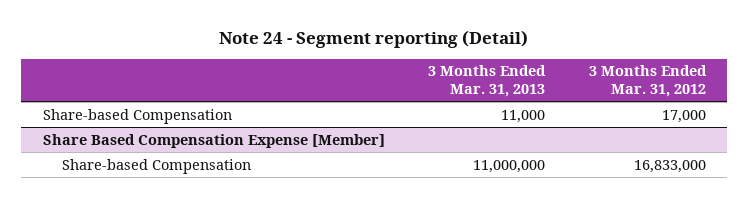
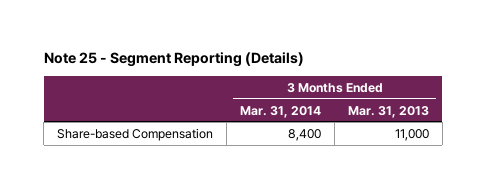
- Note 24 - Segment reporting (Detail)
+ Note 25 - Segment Reporting (Details)
- | 3 Months Ended Mar. 31, 2013 | 3 Months Ended Mar. 31, 2012
+ | 3 Months Ended Mar. 31, 2014 | 3 Months Ended Mar. 31, 2013
- Share Based Compensation Expense [Member]
- Share-based Compensation | 11,000,000 | 16,833,000

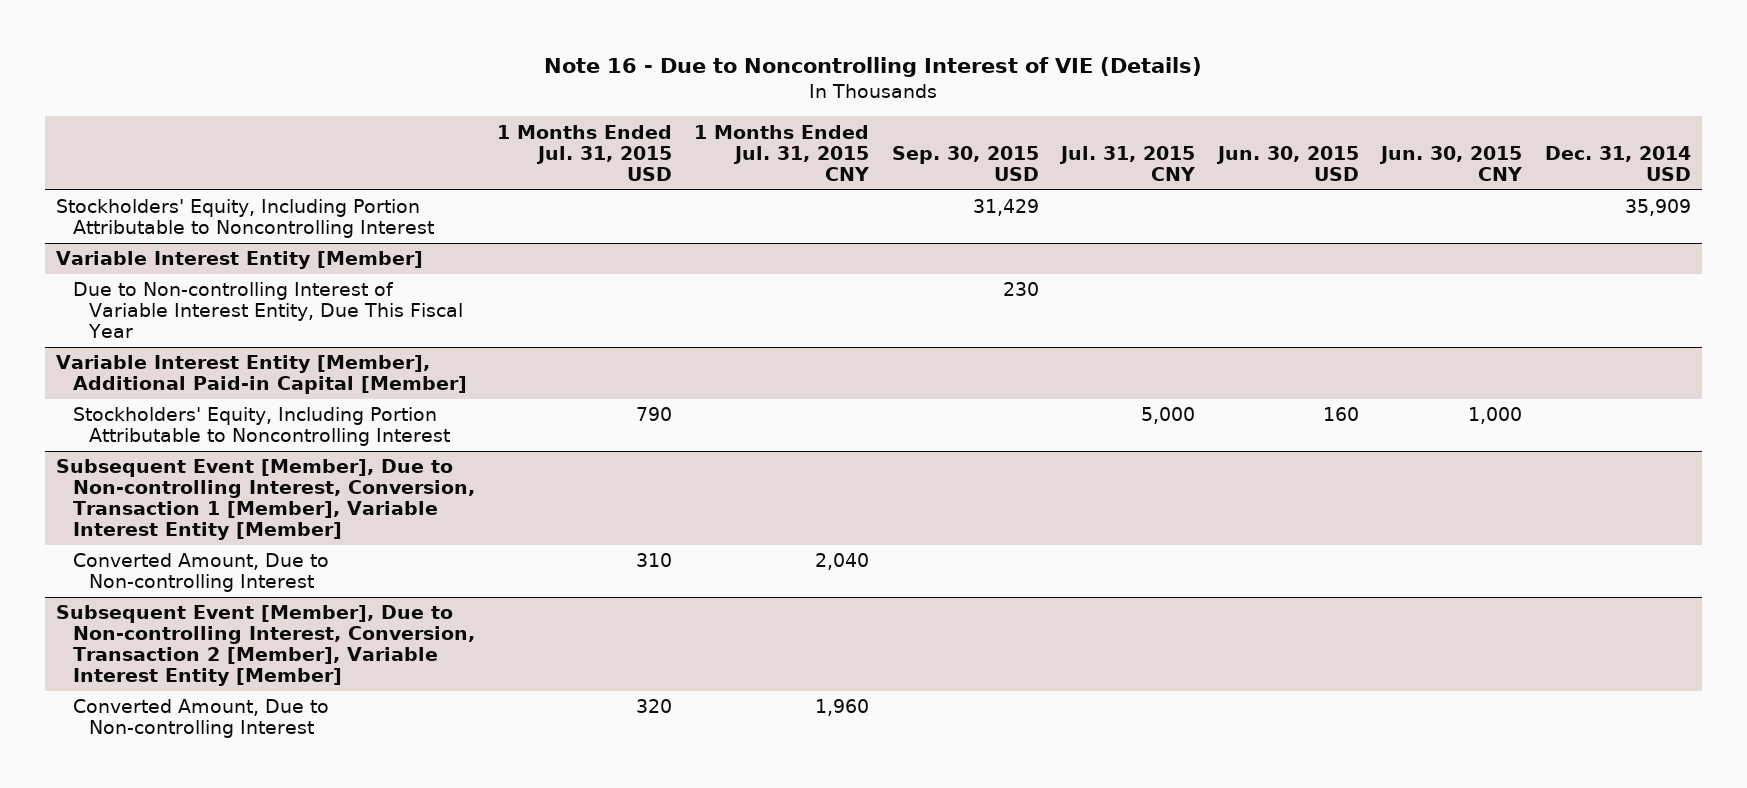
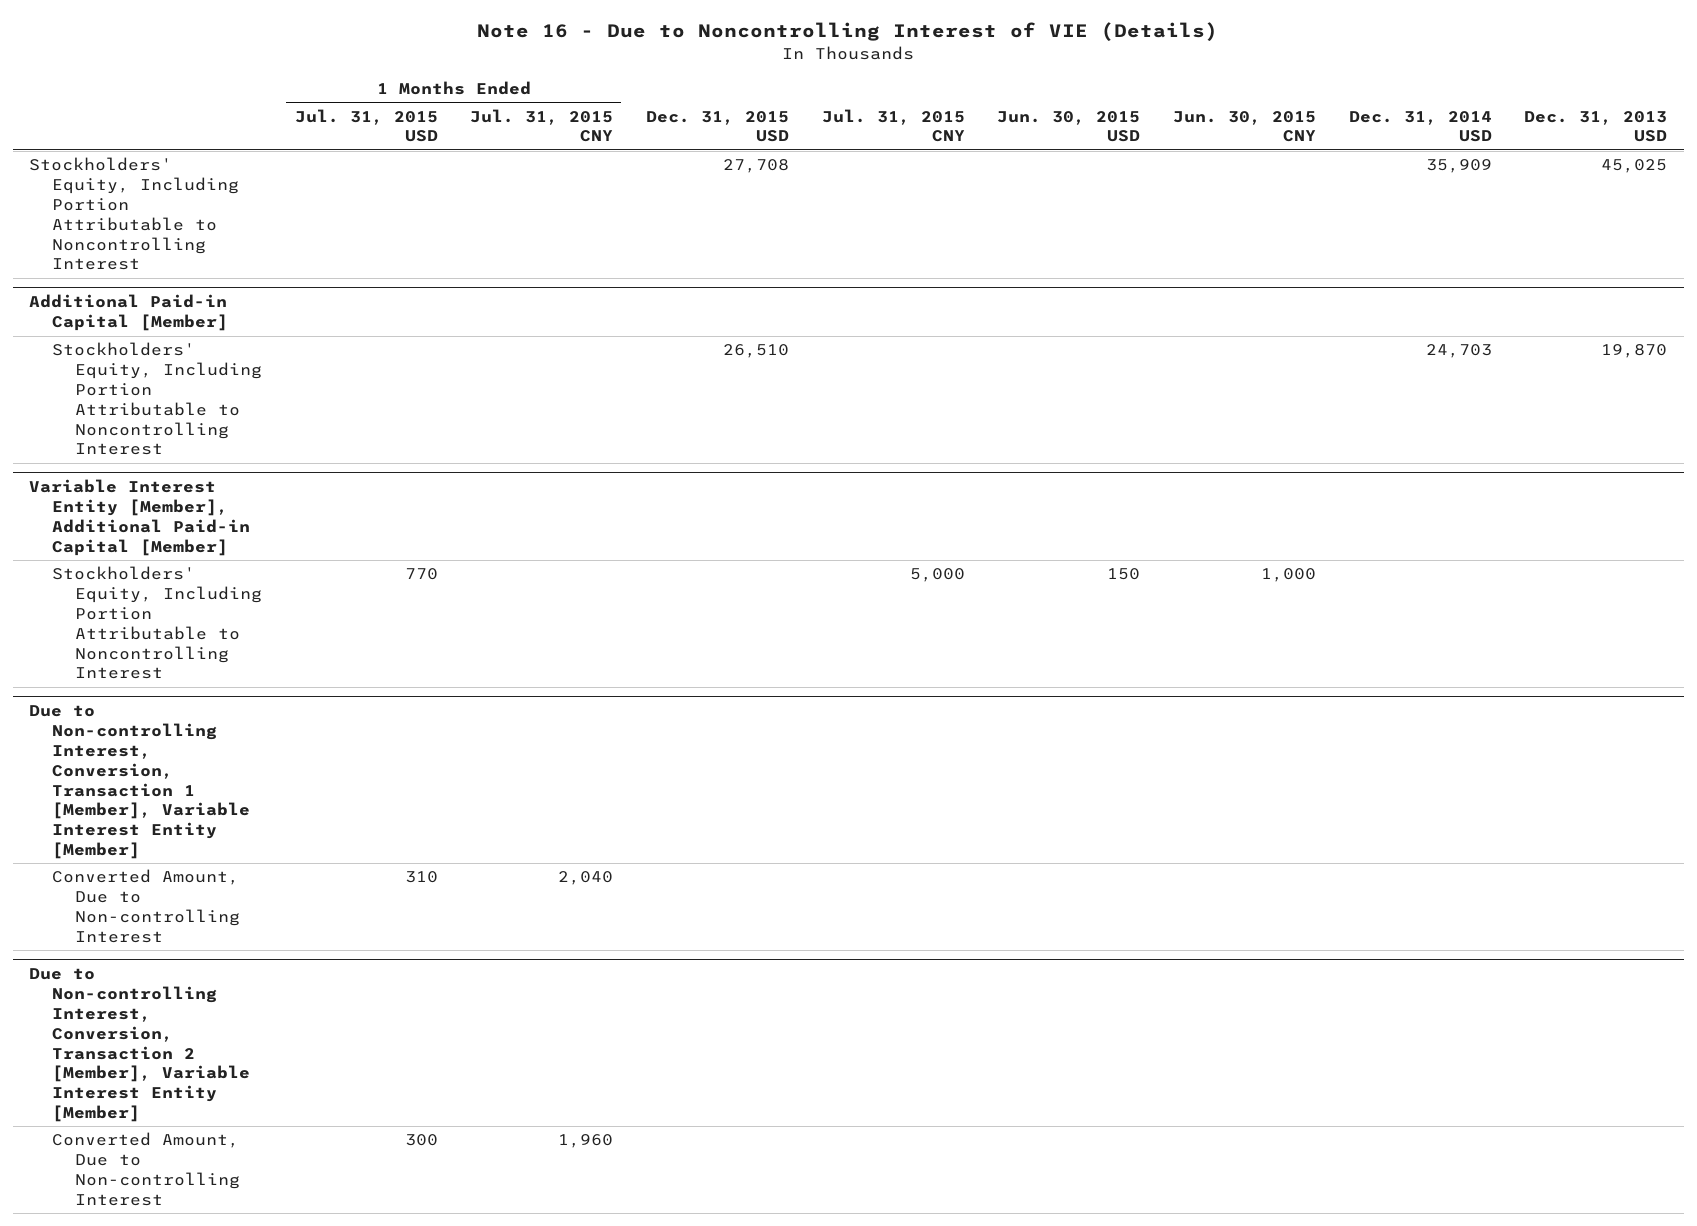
- | 1 Months Ended Jul. 31, 2015 USD | 1 Months Ended Jul. 31, 2015 CNY | Sep. 30, 2015 USD | Jul. 31, 2015 CNY | Jun. 30, 2015 USD | Jun. 30, 2015 CNY | Dec. 31, 2014 USD
+ | 1 Months Ended Jul. 31, 2015 USD | 1 Months Ended Jul. 31, 2015 CNY | Dec. 31, 2015 USD | Jul. 31, 2015 CNY | Jun. 30, 2015 USD | Jun. 30, 2015 CNY | Dec. 31, 2014 USD | Dec. 31, 2013 USD
- Variable Interest Entity [Member]
- Due to Non-controlling Interest of Variable Interest Entity, Due This Fiscal Year | | | 230 | | | |
+ Additional Paid-in Capital [Member]
+ Stockholders' Equity, Including Portion Attributable to Noncontrolling Interest | | | 26,510 | | | | 24,703 | 19,870
@ Variable Interest Entity [Member], Additional Paid-in Capital [Member]
- Stockholders' Equity, Including Portion Attributable to Noncontrolling Interest | 790 | | | 5,000 | 160 | 1,000 |
- Subsequent Event [Member], Due to Non-controlling Interest, Conversion, Transaction 1 [Member], Variable Interest Entity [Member]
@ Variable Interest Entity [Member], Additional Paid-in Capital [Member]
+ Stockholders' Equity, Including Portion Attributable to Noncontrolling Interest | 770 | | | 5,000 | 150 | 1,000 | |
+ Due to Non-controlling Interest, Conversion, Transaction 1 [Member], Variable Interest Entity [Member]
- Subsequent Event [Member], Due to Non-controlling Interest, Conversion, Transaction 2 [Member], Variable Interest Entity [Member]
- Converted Amount, Due to Non-controlling Interest | 320 | 1,960 | | | | |
+ Due to Non-controlling Interest, Conversion, Transaction 2 [Member], Variable Interest Entity [Member]
+ Converted Amount, Due to Non-controlling Interest | 300 | 1,960 | | | | | |

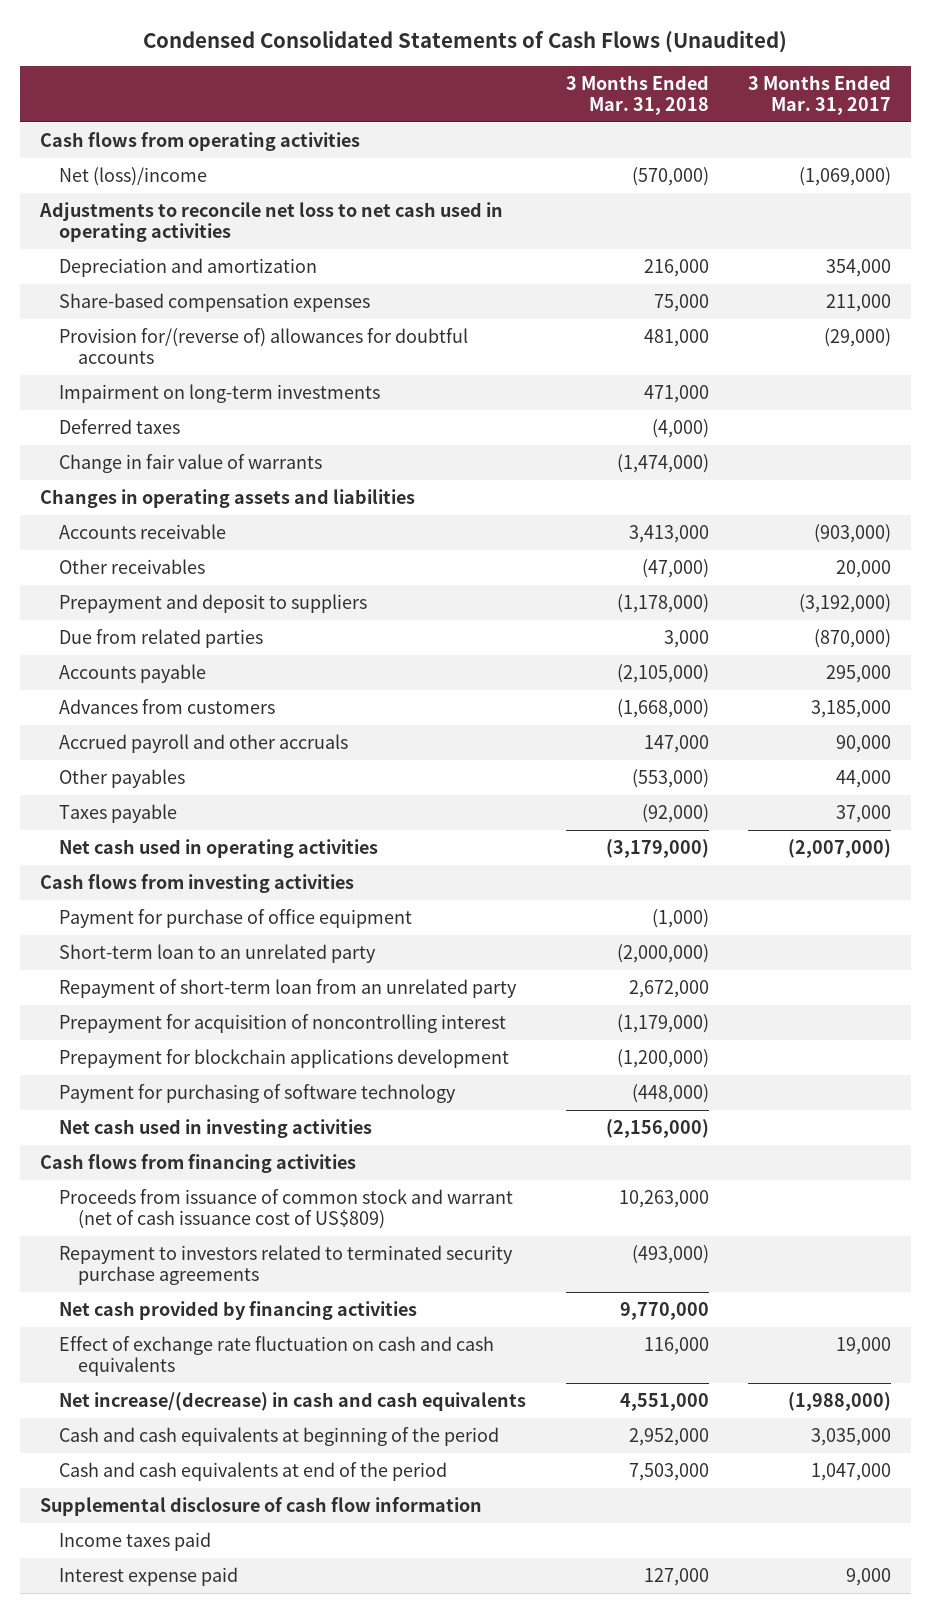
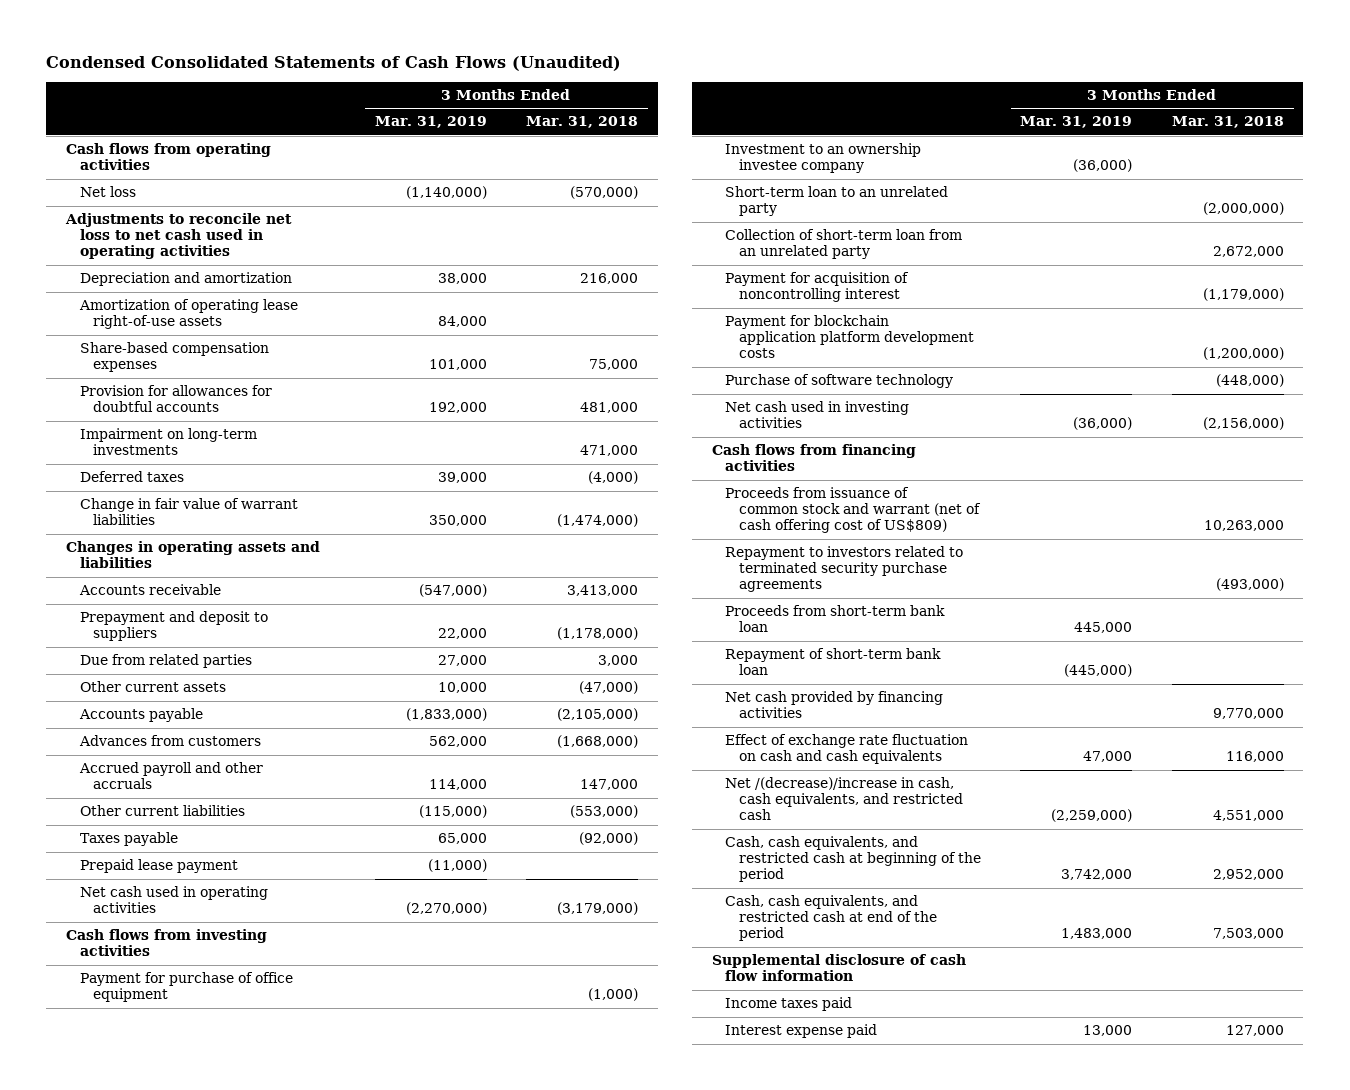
- | 3 Months Ended Mar. 31, 2018 | 3 Months Ended Mar. 31, 2017
+ | 3 Months Ended Mar. 31, 2019 | 3 Months Ended Mar. 31, 2018
- Net (loss)/income | (570,000) | (1,069,000)
+ Net loss | (1,140,000) | (570,000)
+ Amortization of operating lease right-of-use assets | 84,000 |
- Provision for/(reverse of) allowances for doubtful accounts | 481,000 | (29,000)
+ Provision for allowances for doubtful accounts | 192,000 | 481,000
- Change in fair value of warrants | (1,474,000) |
+ Change in fair value of warrant liabilities | 350,000 | (1,474,000)
- Other receivables | (47,000) | 20,000
+ Other current assets | 10,000 | (47,000)
- Other payables | (553,000) | 44,000
+ Other current liabilities | (115,000) | (553,000)
+ Prepaid lease payment | (11,000) |
+ Investment to an ownership investee company | (36,000) |
- Repayment of short-term loan from an unrelated party | 2,672,000 |
- Prepayment for acquisition of noncontrolling interest | (1,179,000) |
- Prepayment for blockchain applications development | (1,200,000) |
- Payment for purchasing of software technology | (448,000) |
+ Collection of short-term loan from an unrelated party | | 2,672,000
+ Payment for acquisition of noncontrolling interest | | (1,179,000)
+ Payment for blockchain application platform development costs | | (1,200,000)
+ Purchase of software technology | | (448,000)
- Proceeds from issuance of common stock and warrant (net of cash issuance cost of US$809) | 10,263,000 |
+ Proceeds from issuance of common stock and warrant (net of cash offering cost of US$809) | | 10,263,000
+ Proceeds from short-term bank loan | 445,000 |
+ Repayment of short-term bank loan | (445,000) |
- Net increase/(decrease) in cash and cash equivalents | 4,551,000 | (1,988,000)
- Cash and cash equivalents at beginning of the period | 2,952,000 | 3,035,000
- Cash and cash equivalents at end of the period | 7,503,000 | 1,047,000
+ Net /(decrease)/increase in cash, cash equivalents, and restricted cash | (2,259,000) | 4,551,000
+ Cash, cash equivalents, and restricted cash at beginning of the period | 3,742,000 | 2,952,000
+ Cash, cash equivalents, and restricted cash at end of the period | 1,483,000 | 7,503,000

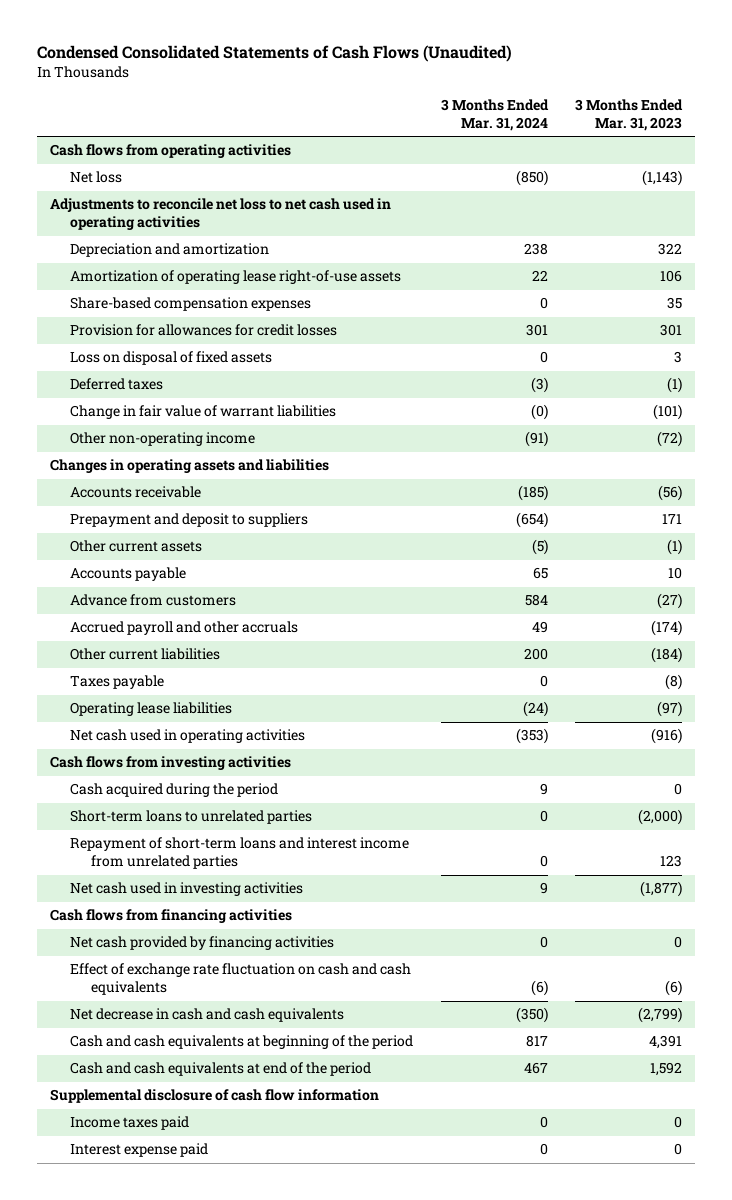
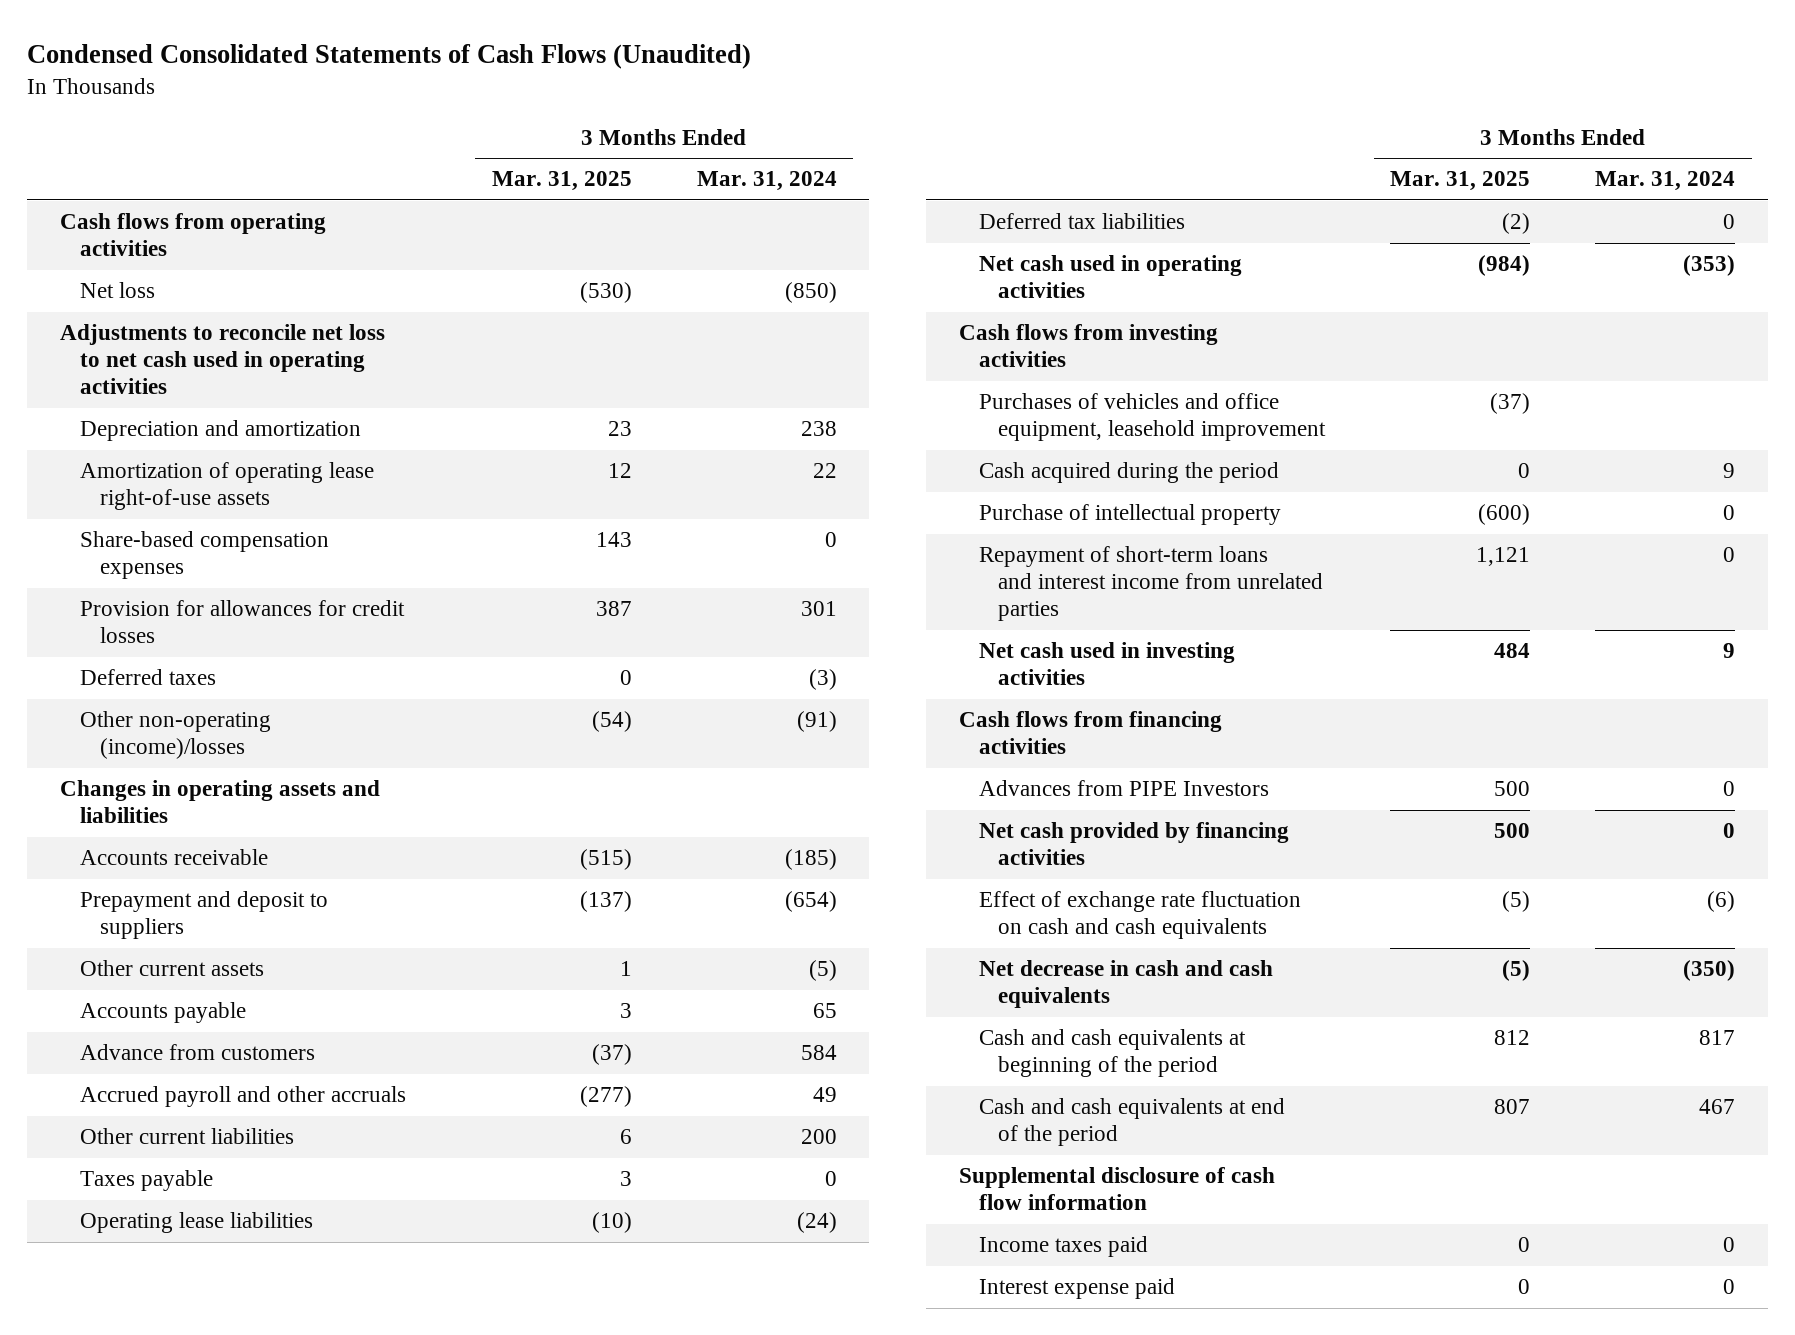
- | 3 Months Ended Mar. 31, 2024 | 3 Months Ended Mar. 31, 2023
+ | 3 Months Ended Mar. 31, 2025 | 3 Months Ended Mar. 31, 2024
- Loss on disposal of fixed assets | 0 | 3
- Change in fair value of warrant liabilities | (0) | (101)
- Other non-operating income | (91) | (72)
+ Other non-operating (income)/losses | (54) | (91)
+ Deferred tax liabilities | (2) | 0
+ Purchases of vehicles and office equipment, leasehold improvement | (37) |
- Short-term loans to unrelated parties | 0 | (2,000)
+ Purchase of intellectual property | (600) | 0
+ Advances from PIPE Investors | 500 | 0

